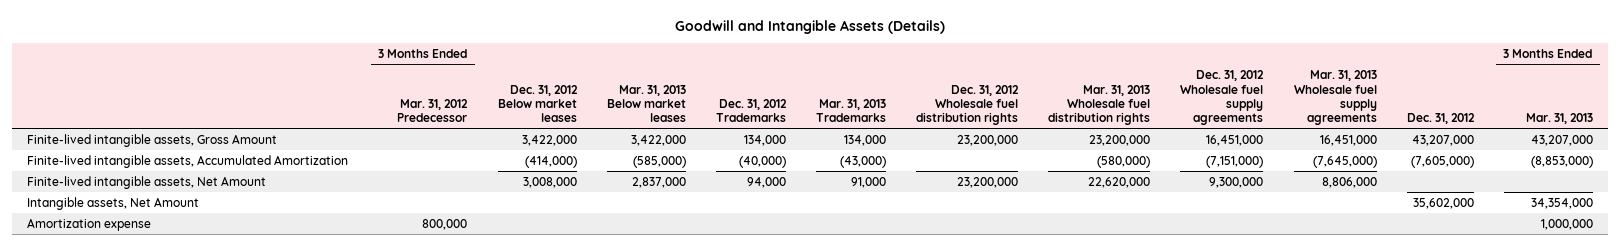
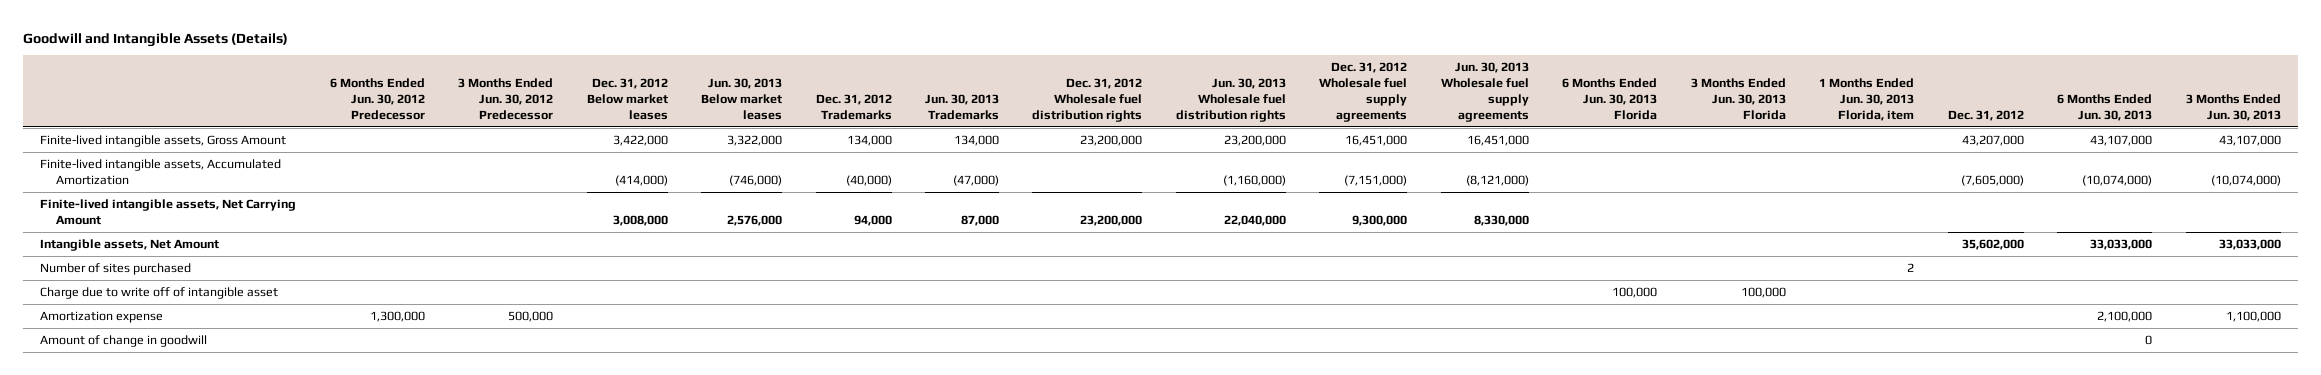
- | 3 Months Ended Mar. 31, 2012 Predecessor | Dec. 31, 2012 Below market leases | Mar. 31, 2013 Below market leases | Dec. 31, 2012 Trademarks | Mar. 31, 2013 Trademarks | Dec. 31, 2012 Wholesale fuel distribution rights | Mar. 31, 2013 Wholesale fuel distribution rights | Dec. 31, 2012 Wholesale fuel supply agreements | Mar. 31, 2013 Wholesale fuel supply agreements | Dec. 31, 2012 | 3 Months Ended Mar. 31, 2013
+ | 6 Months Ended Jun. 30, 2012 Predecessor | 3 Months Ended Jun. 30, 2012 Predecessor | Dec. 31, 2012 Below market leases | Jun. 30, 2013 Below market leases | Dec. 31, 2012 Trademarks | Jun. 30, 2013 Trademarks | Dec. 31, 2012 Wholesale fuel distribution rights | Jun. 30, 2013 Wholesale fuel distribution rights | Dec. 31, 2012 Wholesale fuel supply agreements | Jun. 30, 2013 Wholesale fuel supply agreements | 6 Months Ended Jun. 30, 2013 Florida | 3 Months Ended Jun. 30, 2013 Florida | 1 Months Ended Jun. 30, 2013 Florida, item | Dec. 31, 2012 | 6 Months Ended Jun. 30, 2013 | 3 Months Ended Jun. 30, 2013
- Finite-lived intangible assets, Net Amount | | 3,008,000 | 2,837,000 | 94,000 | 91,000 | 23,200,000 | 22,620,000 | 9,300,000 | 8,806,000 | |
+ Finite-lived intangible assets, Net Carrying Amount | | | 3,008,000 | 2,576,000 | 94,000 | 87,000 | 23,200,000 | 22,040,000 | 9,300,000 | 8,330,000 | | | | | |
+ Number of sites purchased | | | | | | | | | | | | | 2 | | |
+ Charge due to write off of intangible asset | | | | | | | | | | | 100,000 | 100,000 | | | |
+ Amount of change in goodwill | | | | | | | | | | | | | | | 0 |

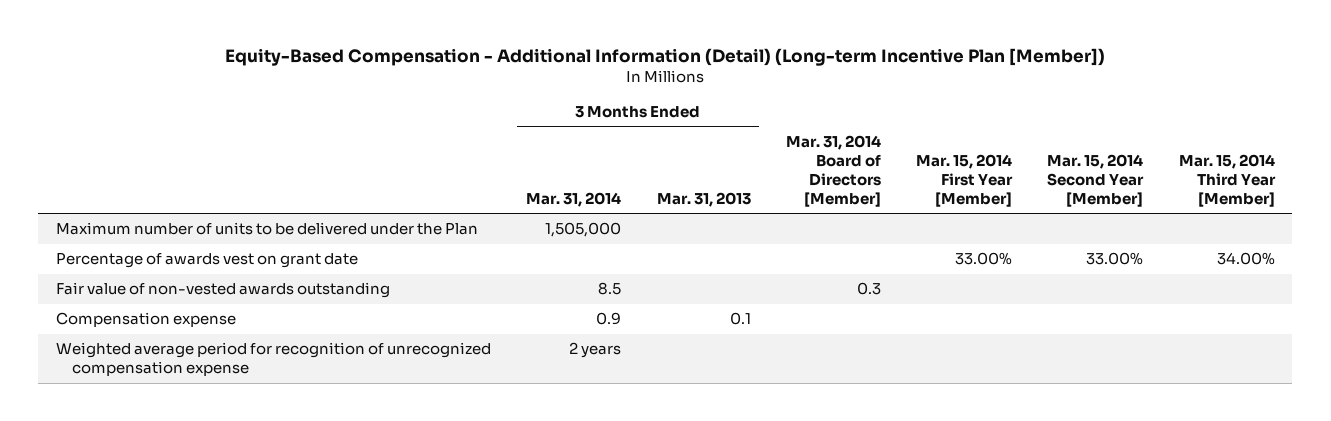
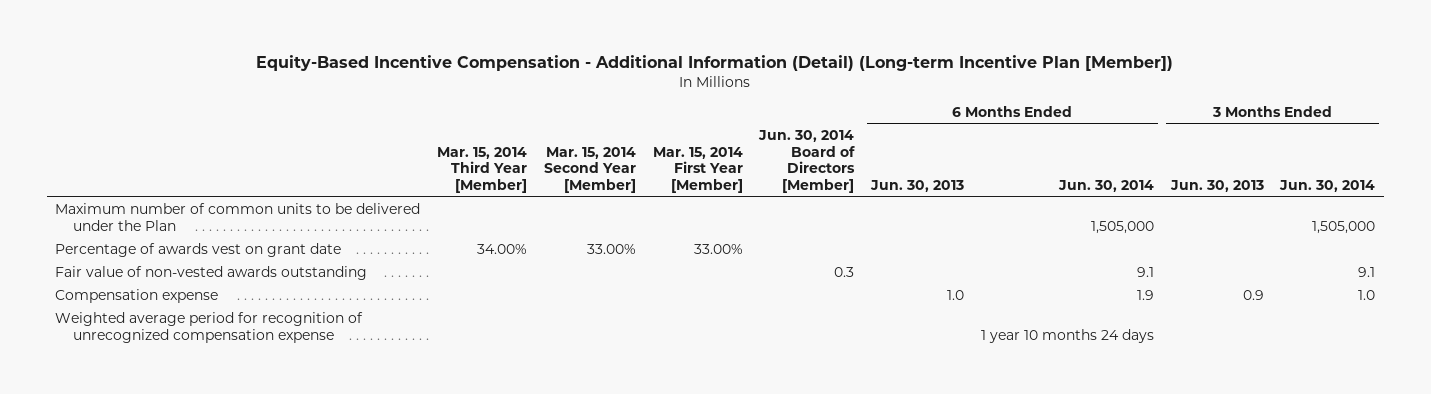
- Equity-Based Compensation - Additional Information (Detail) (Long-term Incentive Plan [Member])
+ Equity-Based Incentive Compensation - Additional Information (Detail) (Long-term Incentive Plan [Member])
- | 3 Months Ended Mar. 31, 2014 | 3 Months Ended Mar. 31, 2013 | Mar. 31, 2014 Board of Directors [Member] | Mar. 15, 2014 First Year [Member] | Mar. 15, 2014 Second Year [Member] | Mar. 15, 2014 Third Year [Member]
+ | Mar. 15, 2014 Third Year [Member] | Mar. 15, 2014 Second Year [Member] | Mar. 15, 2014 First Year [Member] | Jun. 30, 2014 Board of Directors [Member] | 6 Months Ended Jun. 30, 2013 | 6 Months Ended Jun. 30, 2014 | 3 Months Ended Jun. 30, 2013 | 3 Months Ended Jun. 30, 2014
- Maximum number of units to be delivered under the Plan | 1,505,000 | | | | |
+ Maximum number of common units to be delivered under the Plan | | | | | | 1,505,000 | | 1,505,000

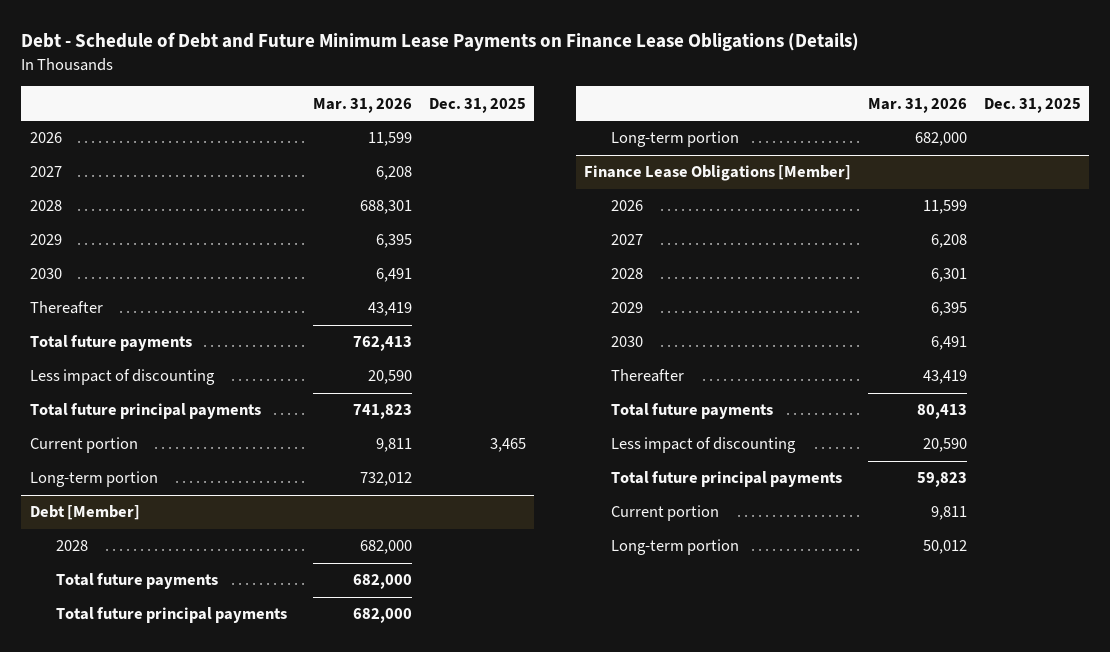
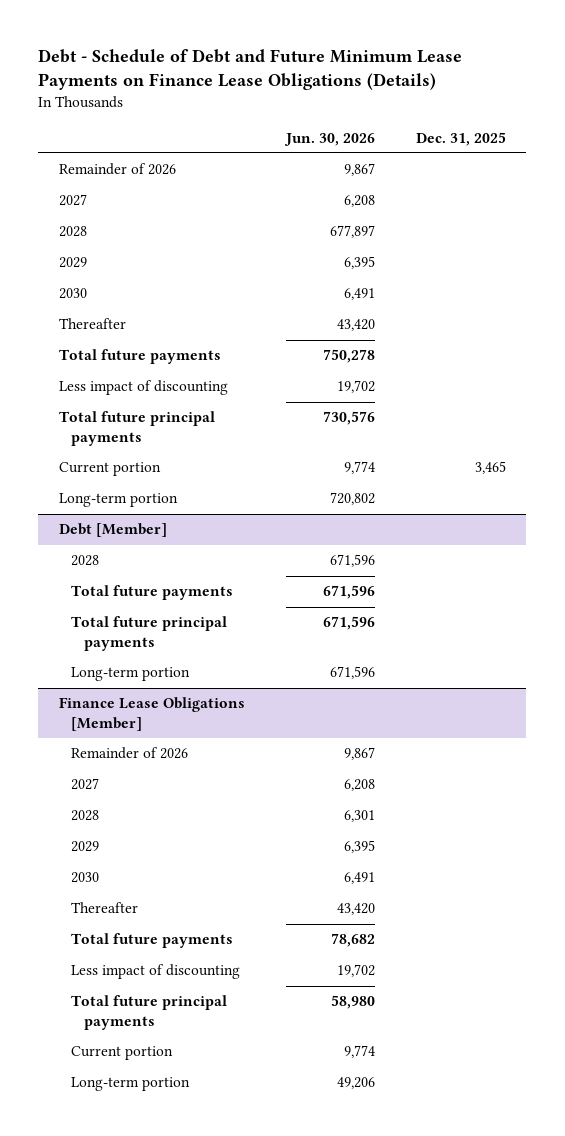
- | Mar. 31, 2026 | Dec. 31, 2025
+ | Jun. 30, 2026 | Dec. 31, 2025
- 2026 | 11,599 |
+ Remainder of 2026 | 9,867 |
@ Finance Lease Obligations [Member]
- 2026 | 11,599 |
+ Remainder of 2026 | 9,867 |

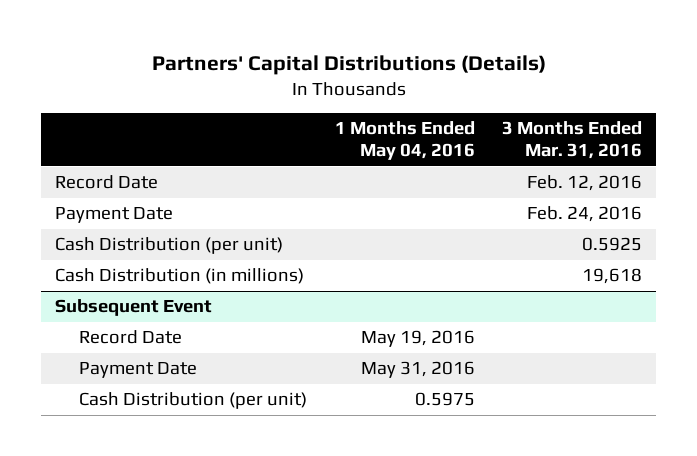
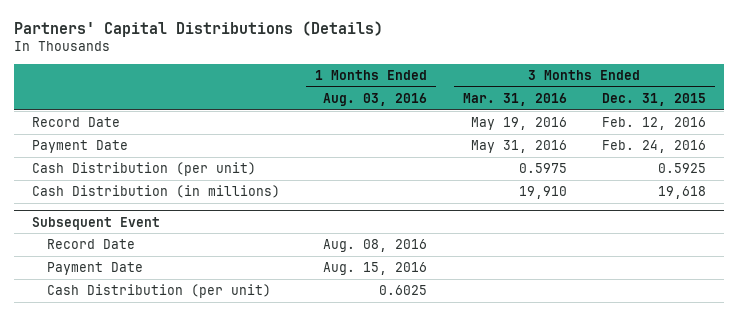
- | 1 Months Ended May 04, 2016 | 3 Months Ended Mar. 31, 2016
+ | 1 Months Ended Aug. 03, 2016 | 3 Months Ended Mar. 31, 2016 | 3 Months Ended Dec. 31, 2015
- Record Date | | Feb. 12, 2016
- Payment Date | | Feb. 24, 2016
- Cash Distribution (per unit) | | 0.5925
- Cash Distribution (in millions) | | 19,618
+ Record Date | | May 19, 2016 | Feb. 12, 2016
+ Payment Date | | May 31, 2016 | Feb. 24, 2016
+ Cash Distribution (per unit) | | 0.5975 | 0.5925
+ Cash Distribution (in millions) | | 19,910 | 19,618

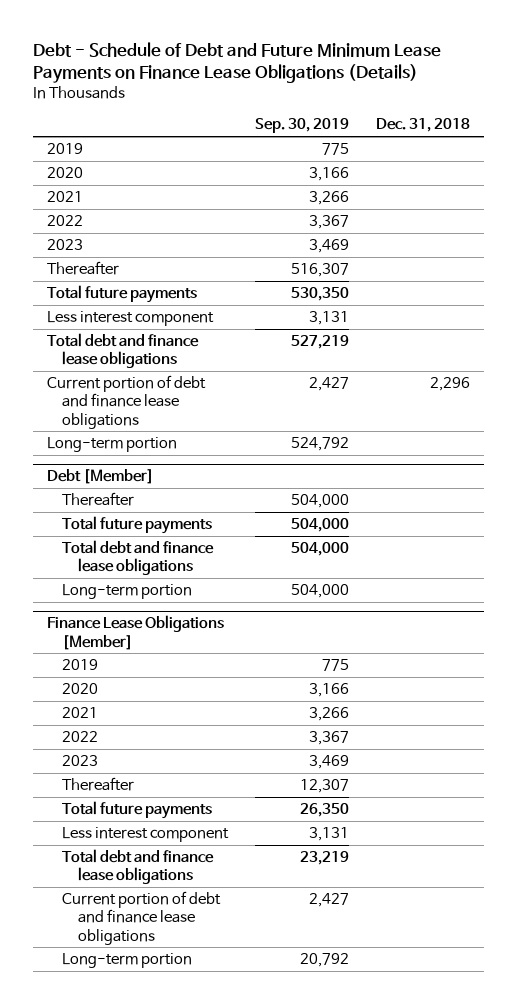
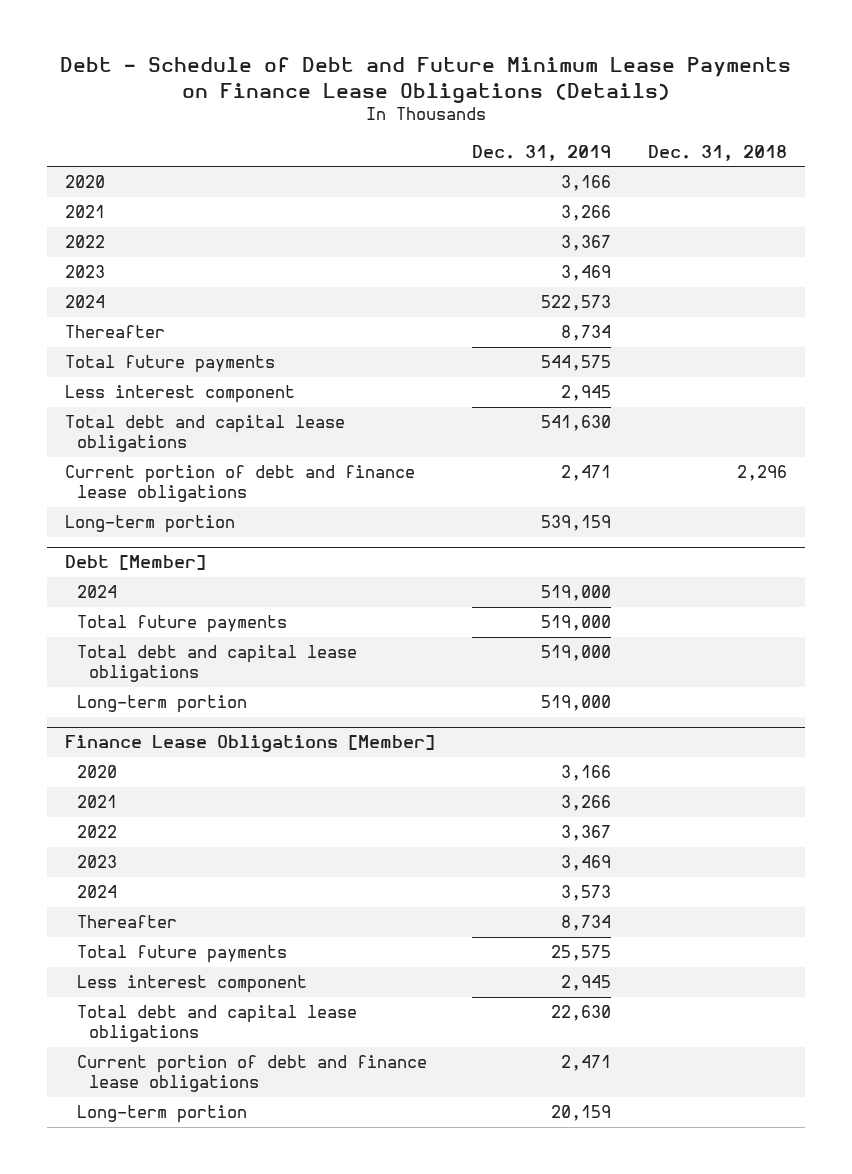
- | Sep. 30, 2019 | Dec. 31, 2018
+ | Dec. 31, 2019 | Dec. 31, 2018
- 2019 | 775 |
+ 2024 | 522,573 |
- Total debt and finance lease obligations | 527,219 |
+ Total debt and capital lease obligations | 541,630 |
@ Debt [Member]
- Thereafter | 504,000 |
+ 2024 | 519,000 |
- Total debt and finance lease obligations | 504,000 |
+ Total debt and capital lease obligations | 519,000 |
@ Finance Lease Obligations [Member]
- 2019 | 775 |
+ 2024 | 3,573 |
- Total debt and finance lease obligations | 23,219 |
+ Total debt and capital lease obligations | 22,630 |

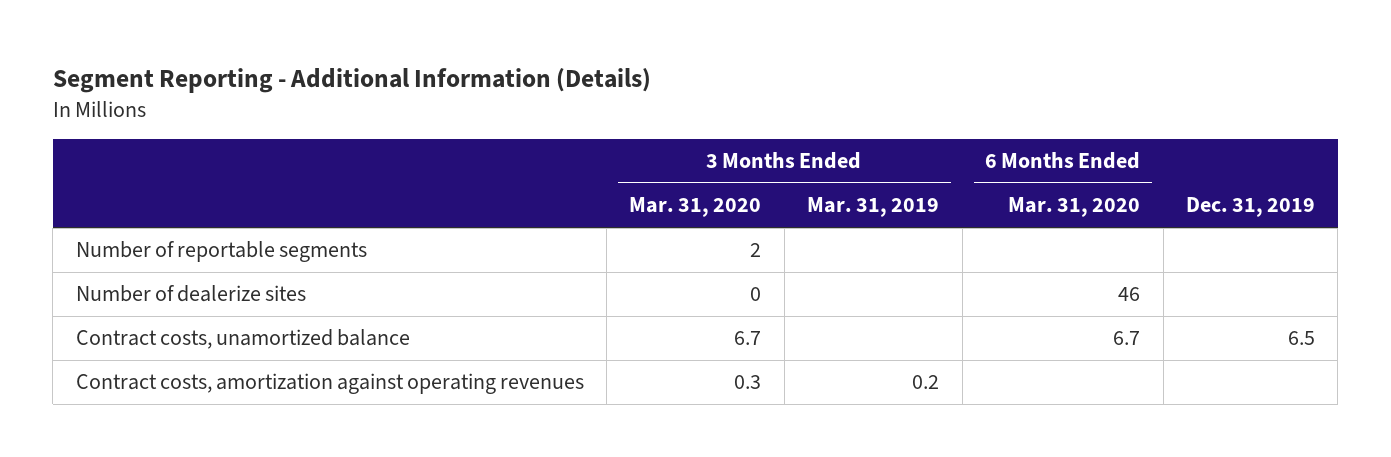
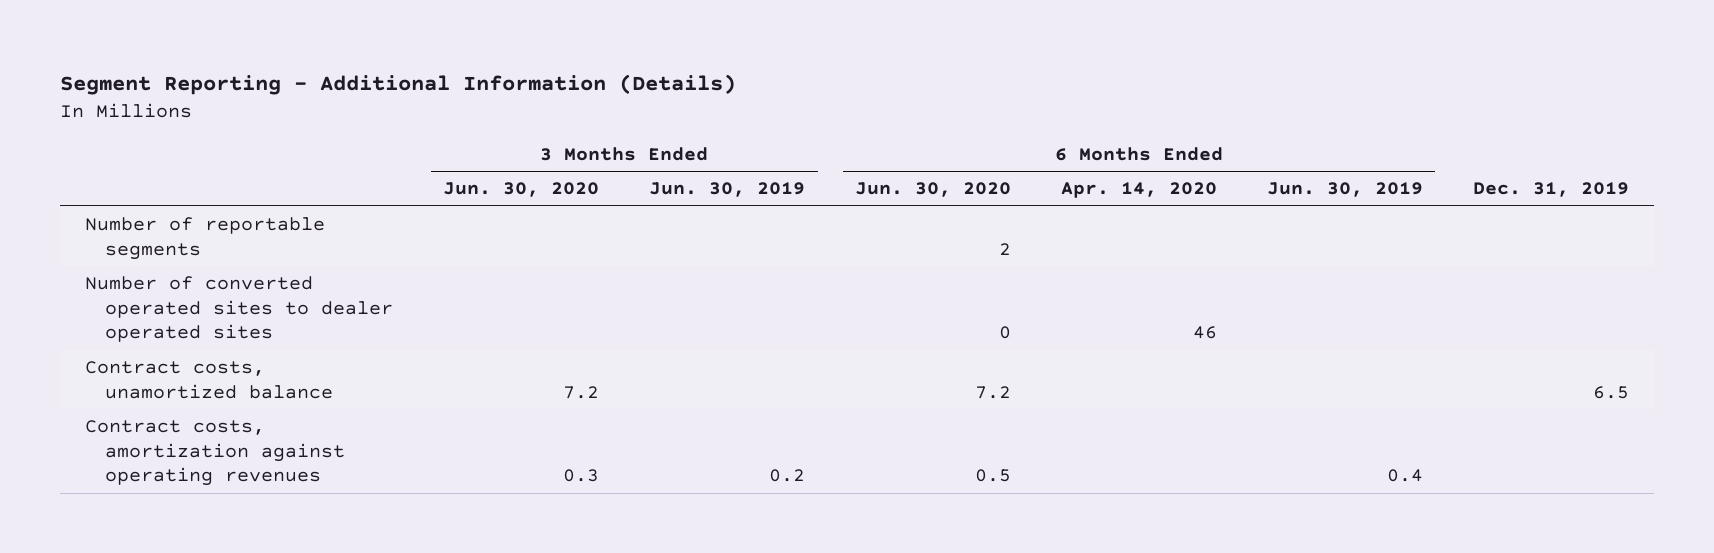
- | 3 Months Ended Mar. 31, 2020 | 3 Months Ended Mar. 31, 2019 | 6 Months Ended Mar. 31, 2020 | Dec. 31, 2019
+ | 3 Months Ended Jun. 30, 2020 | 3 Months Ended Jun. 30, 2019 | 6 Months Ended Jun. 30, 2020 | 6 Months Ended Apr. 14, 2020 | 6 Months Ended Jun. 30, 2019 | Dec. 31, 2019
- Number of dealerize sites | 0 | | 46 |
+ Number of converted operated sites to dealer operated sites | | | 0 | 46 | |

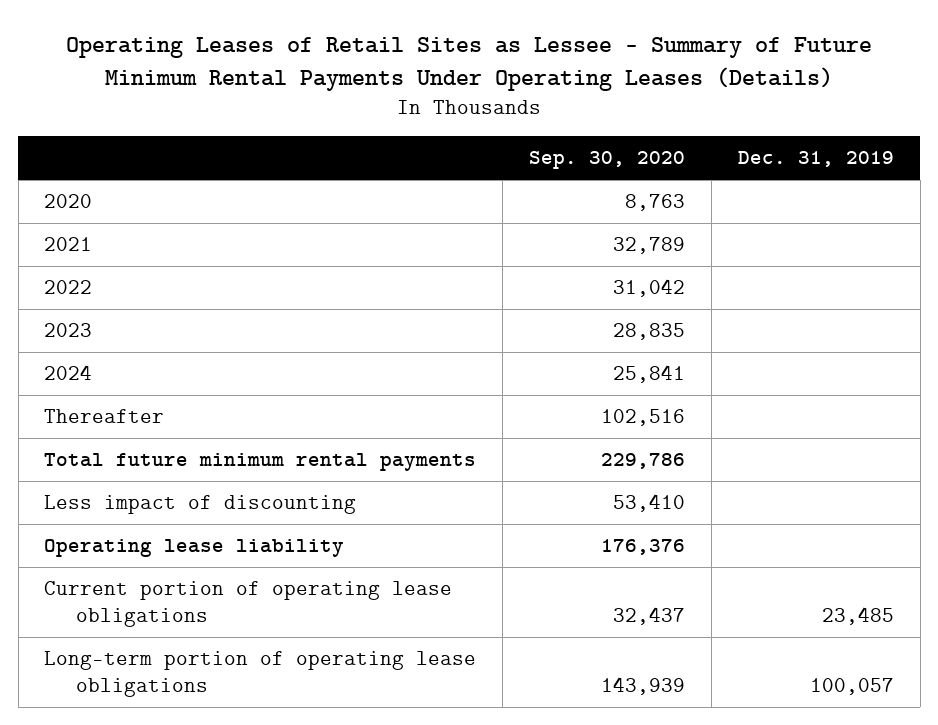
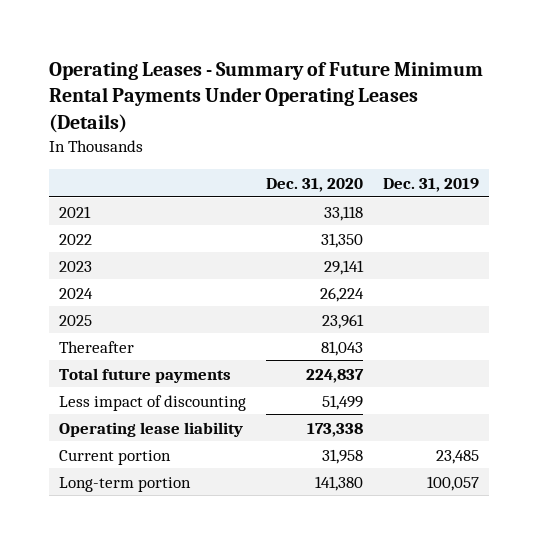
- Operating Leases of Retail Sites as Lessee - Summary of Future Minimum Rental Payments Under Operating Leases (Details)
+ Operating Leases - Summary of Future Minimum Rental Payments Under Operating Leases (Details)
- | Sep. 30, 2020 | Dec. 31, 2019
+ | Dec. 31, 2020 | Dec. 31, 2019
- 2020 | 8,763 |
+ 2025 | 23,961 |
- Total future minimum rental payments | 229,786 |
+ Total future payments | 224,837 |
- Current portion of operating lease obligations | 32,437 | 23,485
- Long-term portion of operating lease obligations | 143,939 | 100,057
+ Current portion | 31,958 | 23,485
+ Long-term portion | 141,380 | 100,057

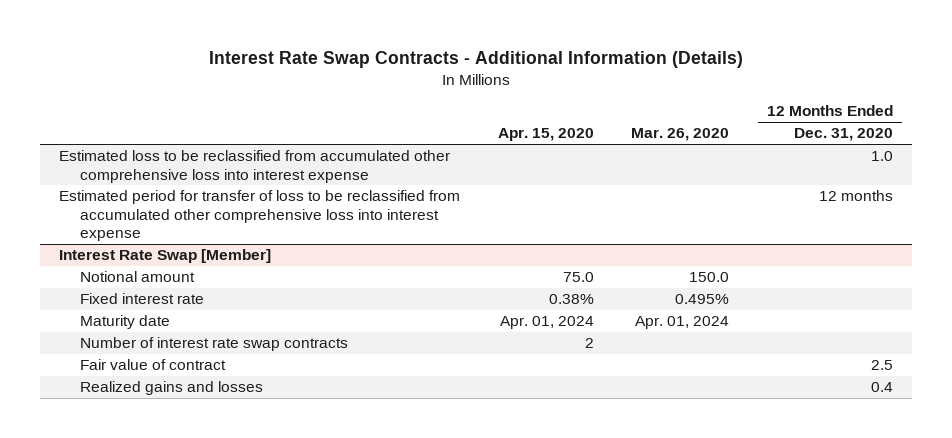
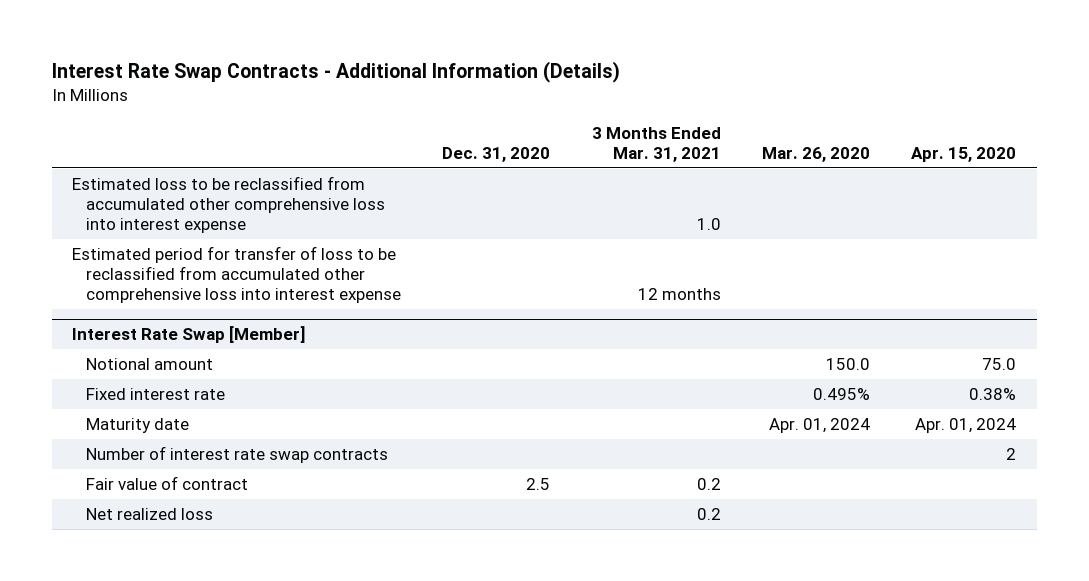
- | Apr. 15, 2020 | Mar. 26, 2020 | 12 Months Ended Dec. 31, 2020
+ | Dec. 31, 2020 | 3 Months Ended Mar. 31, 2021 | Mar. 26, 2020 | Apr. 15, 2020
@ Interest Rate Swap [Member]
- Realized gains and losses | | | 0.4
+ Net realized loss | | 0.2 | |

